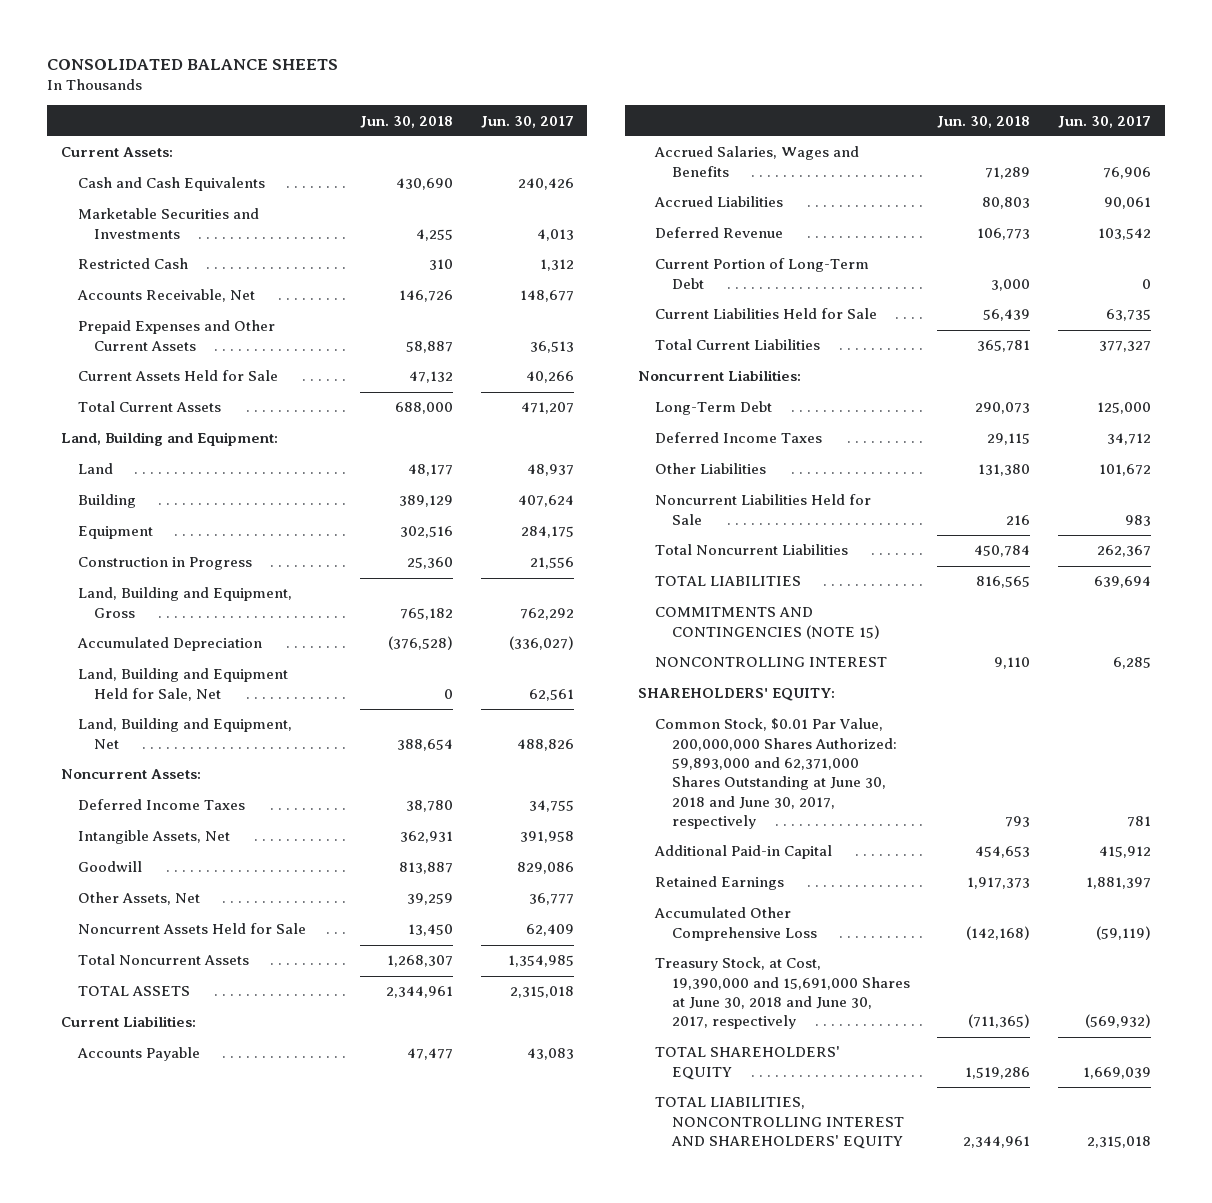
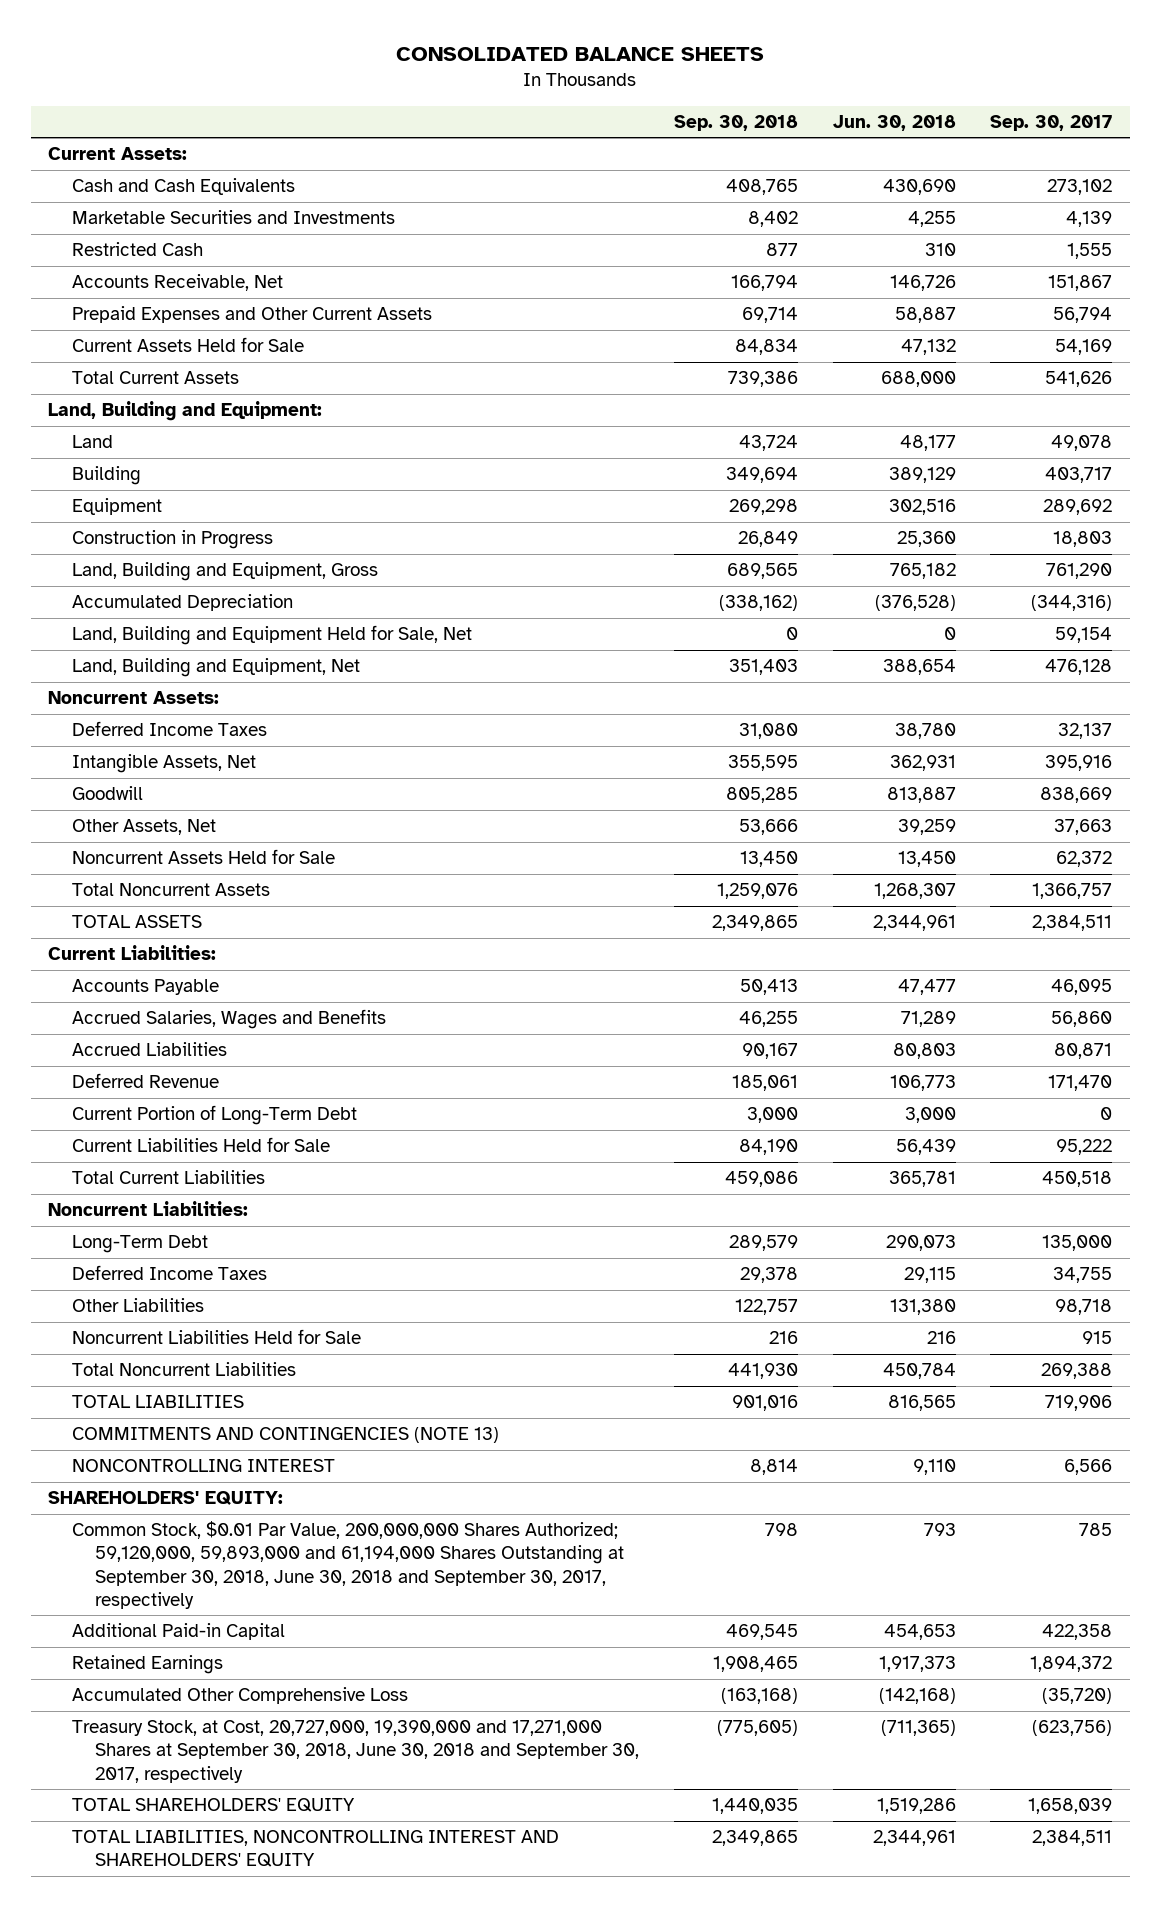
- | Jun. 30, 2018 | Jun. 30, 2017
+ | Sep. 30, 2018 | Jun. 30, 2018 | Sep. 30, 2017
- COMMITMENTS AND CONTINGENCIES (NOTE 15)
+ COMMITMENTS AND CONTINGENCIES (NOTE 13)
- Common Stock, $0.01 Par Value, 200,000,000 Shares Authorized: 59,893,000 and 62,371,000 Shares Outstanding at June 30, 2018 and June 30, 2017, respectively | 793 | 781
+ Common Stock, $0.01 Par Value, 200,000,000 Shares Authorized; 59,120,000, 59,893,000 and 61,194,000 Shares Outstanding at September 30, 2018, June 30, 2018 and September 30, 2017, respectively | 798 | 793 | 785
- Treasury Stock, at Cost, 19,390,000 and 15,691,000 Shares at June 30, 2018 and June 30, 2017, respectively | (711,365) | (569,932)
+ Treasury Stock, at Cost, 20,727,000, 19,390,000 and 17,271,000 Shares at September 30, 2018, June 30, 2018 and September 30, 2017, respectively | (775,605) | (711,365) | (623,756)

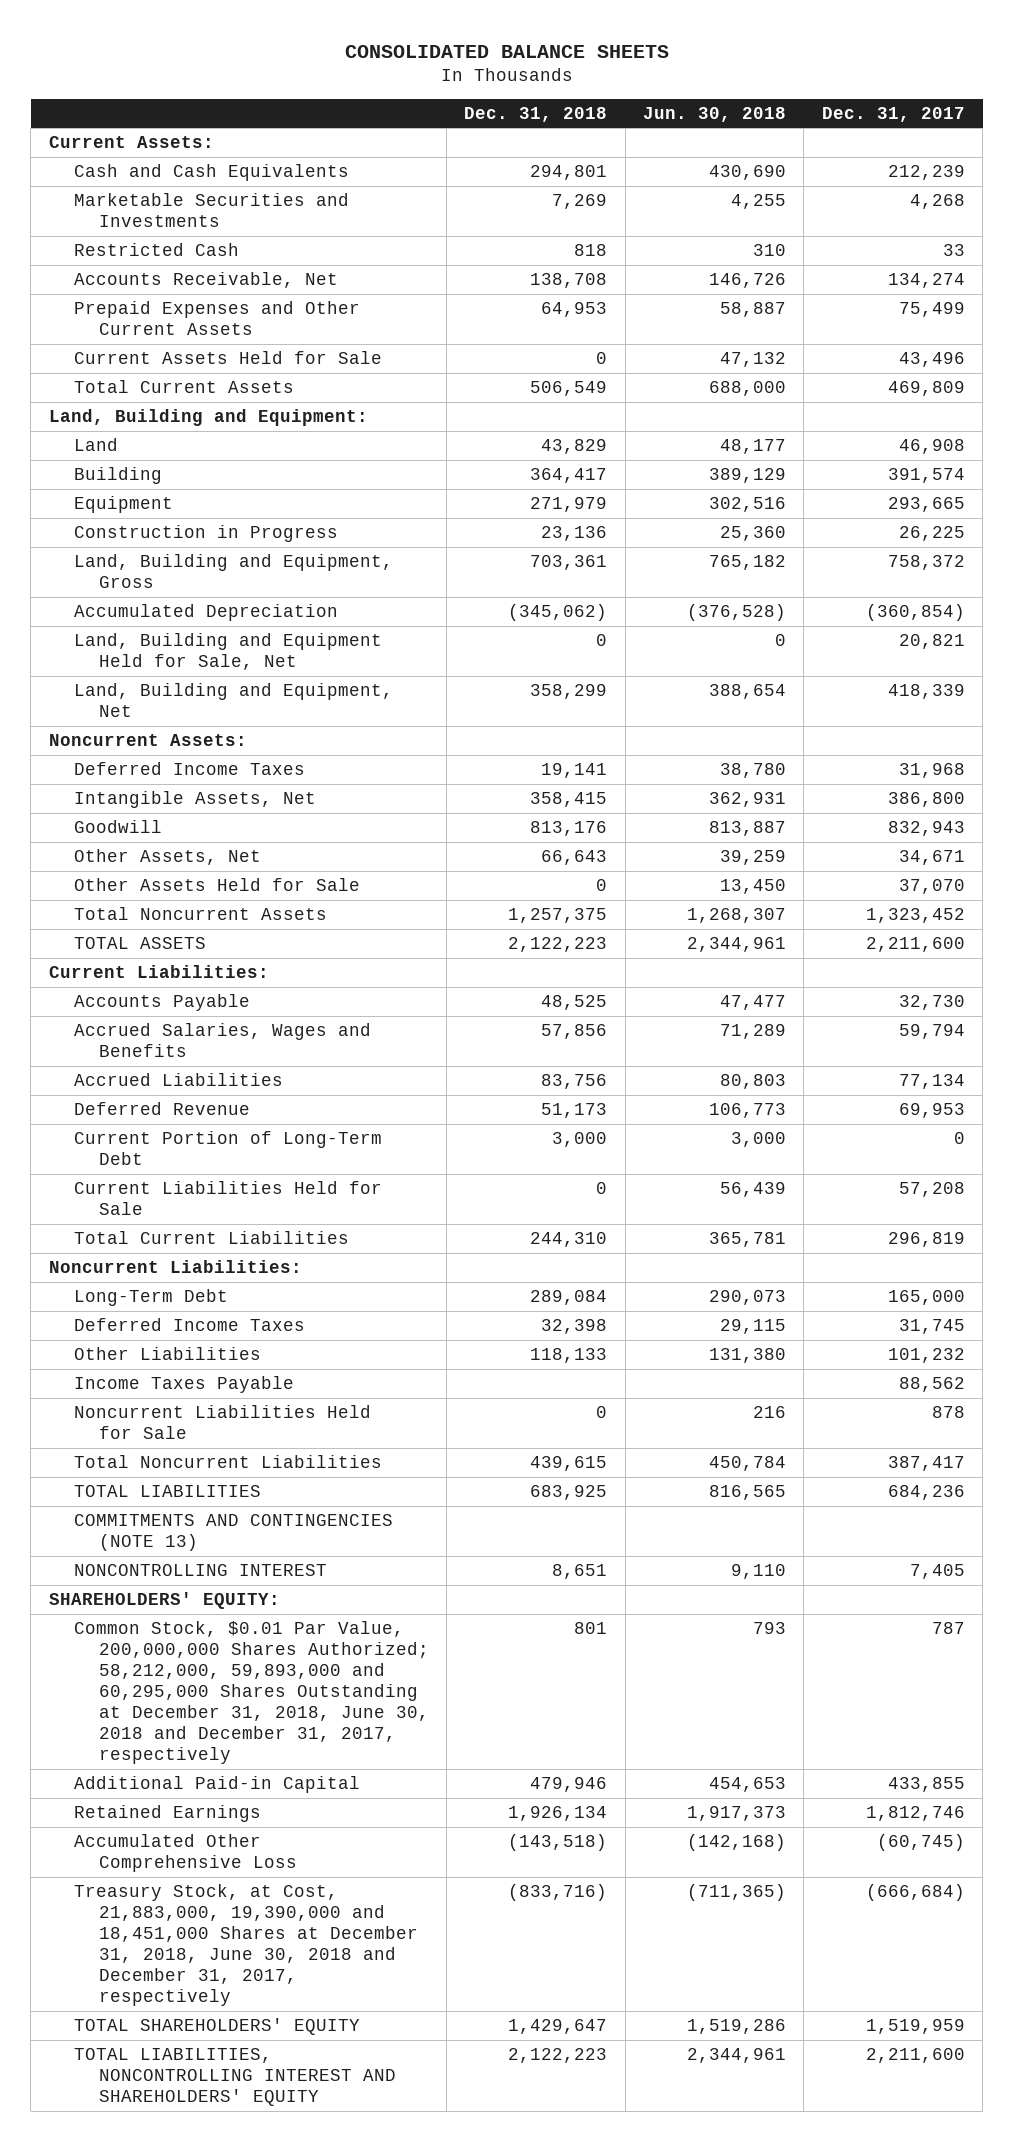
- | Sep. 30, 2018 | Jun. 30, 2018 | Sep. 30, 2017
+ | Dec. 31, 2018 | Jun. 30, 2018 | Dec. 31, 2017
- Noncurrent Assets Held for Sale | 13,450 | 13,450 | 62,372
+ Other Assets Held for Sale | 0 | 13,450 | 37,070
+ Income Taxes Payable | | | 88,562
- Common Stock, $0.01 Par Value, 200,000,000 Shares Authorized; 59,120,000, 59,893,000 and 61,194,000 Shares Outstanding at September 30, 2018, June 30, 2018 and September 30, 2017, respectively | 798 | 793 | 785
+ Common Stock, $0.01 Par Value, 200,000,000 Shares Authorized; 58,212,000, 59,893,000 and 60,295,000 Shares Outstanding at December 31, 2018, June 30, 2018 and December 31, 2017, respectively | 801 | 793 | 787
- Treasury Stock, at Cost, 20,727,000, 19,390,000 and 17,271,000 Shares at September 30, 2018, June 30, 2018 and September 30, 2017, respectively | (775,605) | (711,365) | (623,756)
+ Treasury Stock, at Cost, 21,883,000, 19,390,000 and 18,451,000 Shares at December 31, 2018, June 30, 2018 and December 31, 2017, respectively | (833,716) | (711,365) | (666,684)

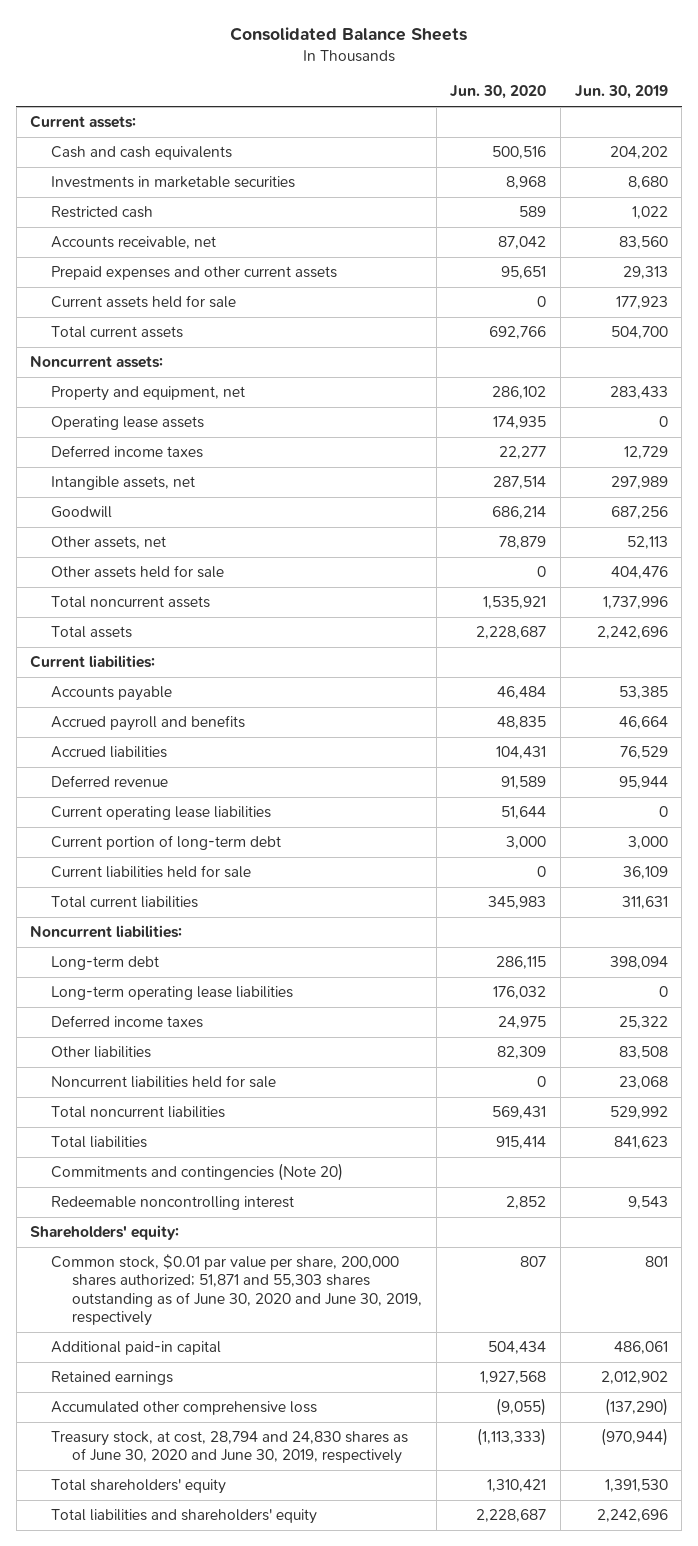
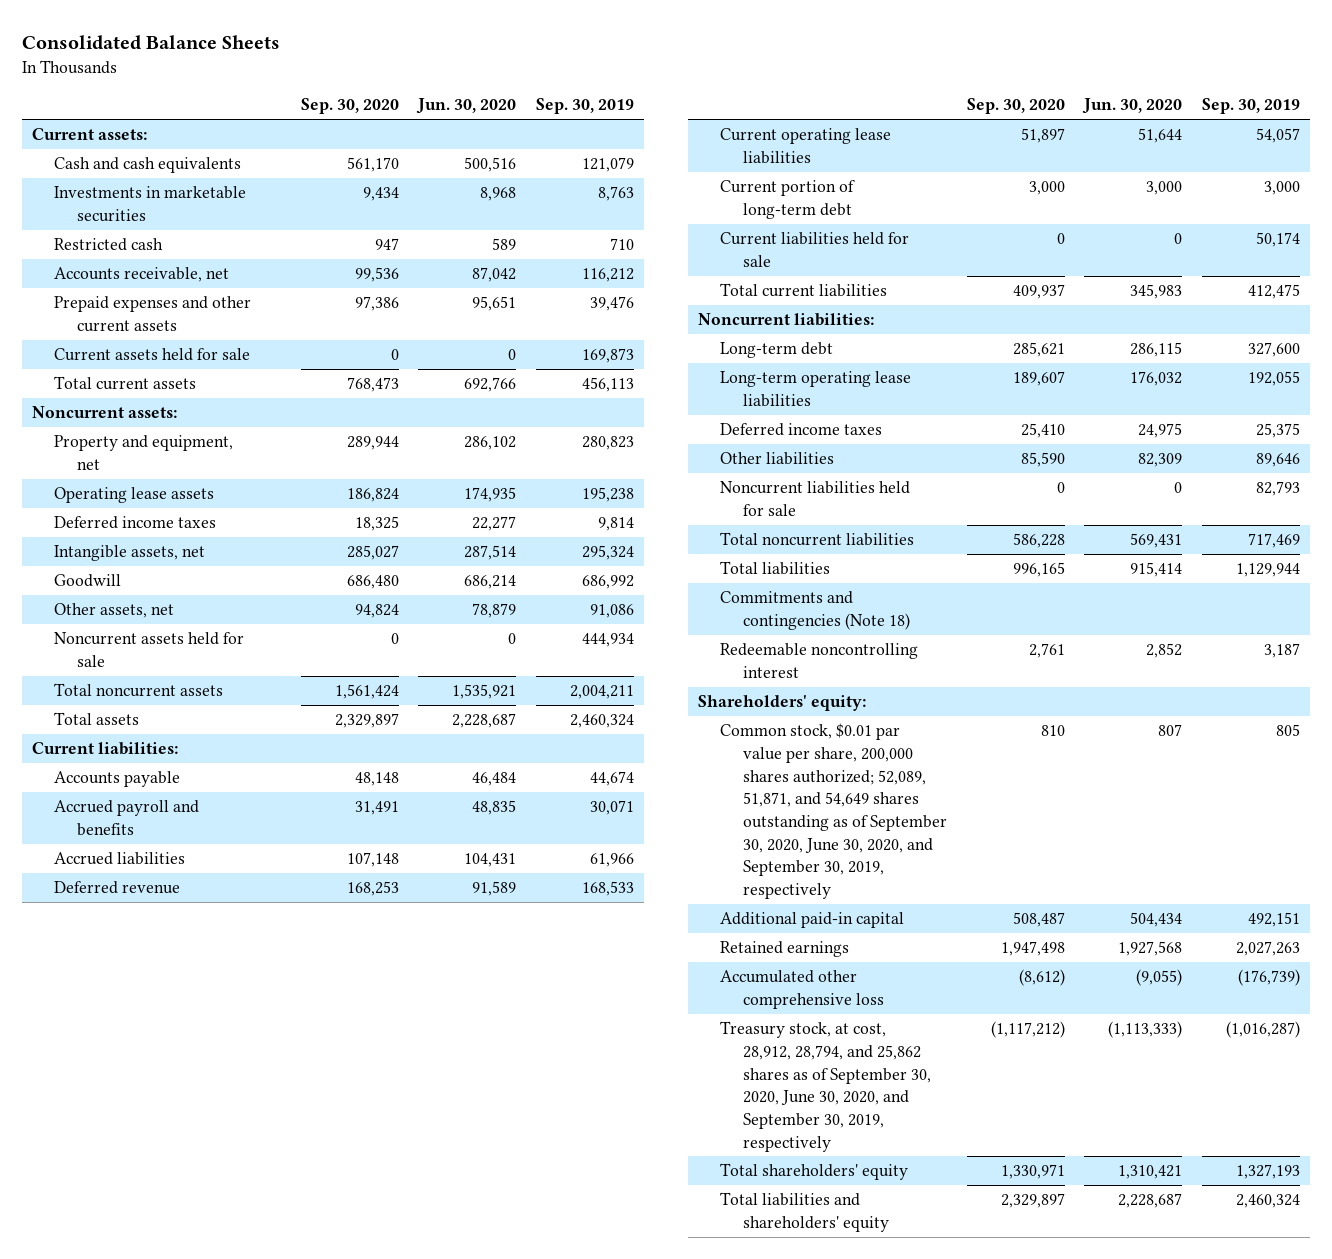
- | Jun. 30, 2020 | Jun. 30, 2019
+ | Sep. 30, 2020 | Jun. 30, 2020 | Sep. 30, 2019
- Other assets held for sale | 0 | 404,476
+ Noncurrent assets held for sale | 0 | 0 | 444,934
- Commitments and contingencies (Note 20)
+ Commitments and contingencies (Note 18)
- Common stock, $0.01 par value per share, 200,000 shares authorized; 51,871 and 55,303 shares outstanding as of June 30, 2020 and June 30, 2019, respectively | 807 | 801
+ Common stock, $0.01 par value per share, 200,000 shares authorized; 52,089, 51,871, and 54,649 shares outstanding as of September 30, 2020, June 30, 2020, and September 30, 2019, respectively | 810 | 807 | 805
- Treasury stock, at cost, 28,794 and 24,830 shares as of June 30, 2020 and June 30, 2019, respectively | (1,113,333) | (970,944)
+ Treasury stock, at cost, 28,912, 28,794, and 25,862 shares as of September 30, 2020, June 30, 2020, and September 30, 2019, respectively | (1,117,212) | (1,113,333) | (1,016,287)

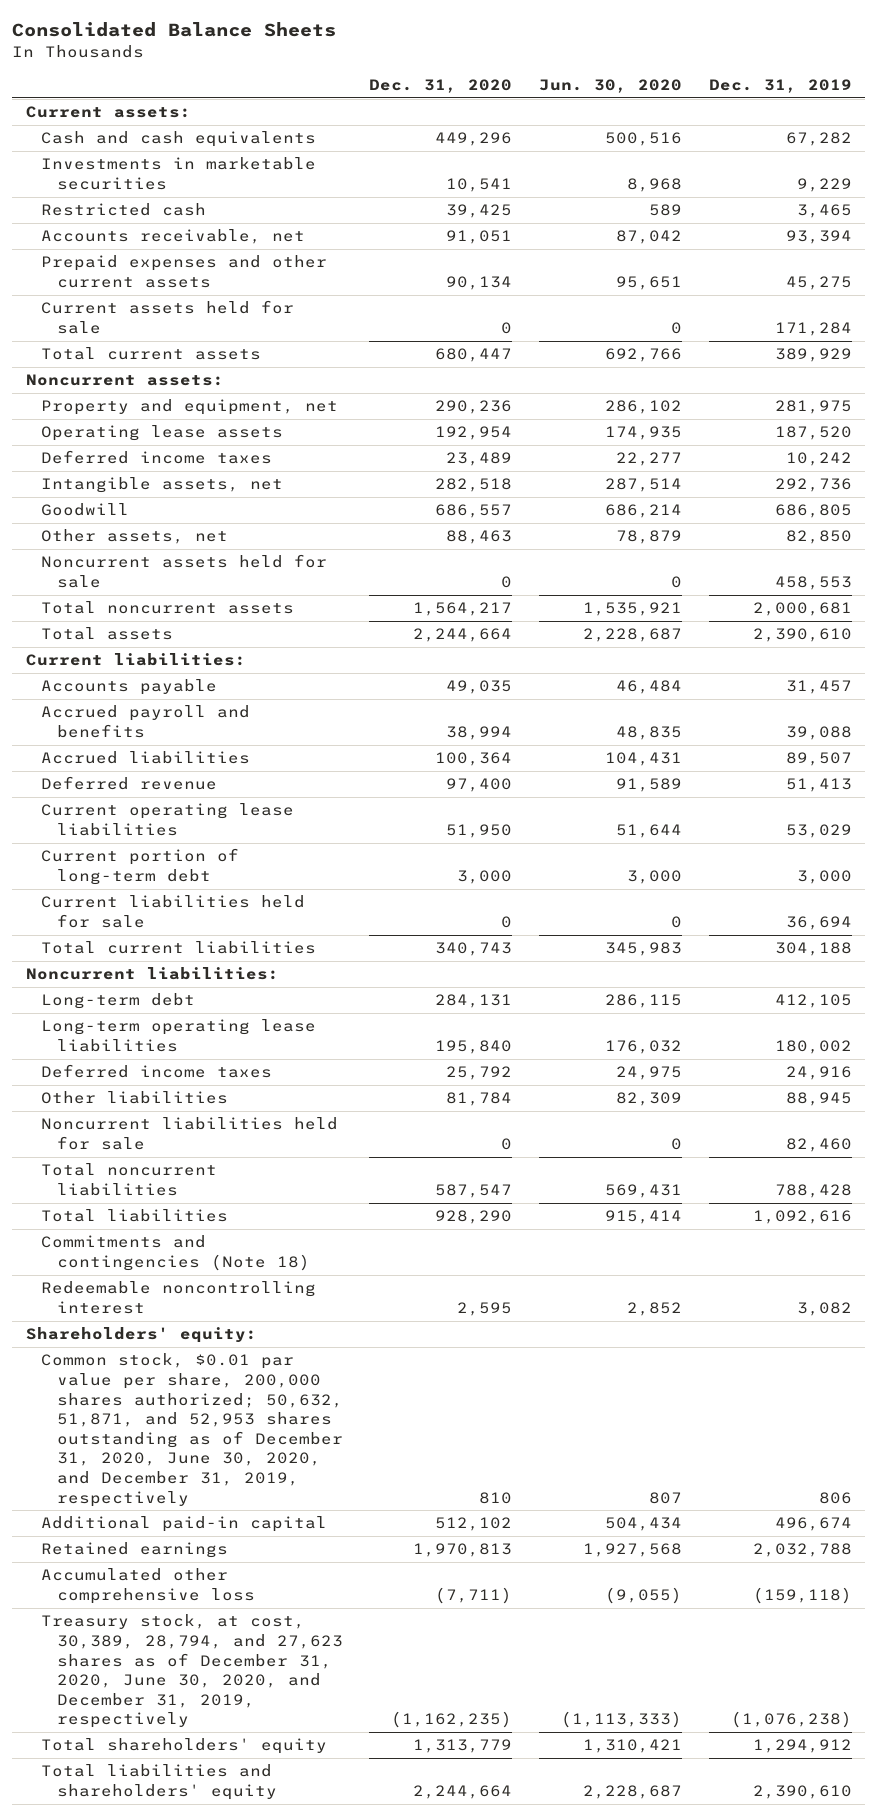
- | Sep. 30, 2020 | Jun. 30, 2020 | Sep. 30, 2019
+ | Dec. 31, 2020 | Jun. 30, 2020 | Dec. 31, 2019
- Common stock, $0.01 par value per share, 200,000 shares authorized; 52,089, 51,871, and 54,649 shares outstanding as of September 30, 2020, June 30, 2020, and September 30, 2019, respectively | 810 | 807 | 805
+ Common stock, $0.01 par value per share, 200,000 shares authorized; 50,632, 51,871, and 52,953 shares outstanding as of December 31, 2020, June 30, 2020, and December 31, 2019, respectively | 810 | 807 | 806
- Treasury stock, at cost, 28,912, 28,794, and 25,862 shares as of September 30, 2020, June 30, 2020, and September 30, 2019, respectively | (1,117,212) | (1,113,333) | (1,016,287)
+ Treasury stock, at cost, 30,389, 28,794, and 27,623 shares as of December 31, 2020, June 30, 2020, and December 31, 2019, respectively | (1,162,235) | (1,113,333) | (1,076,238)

